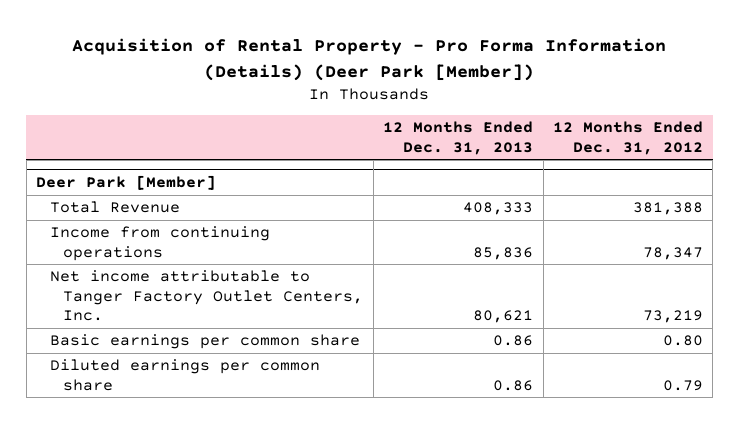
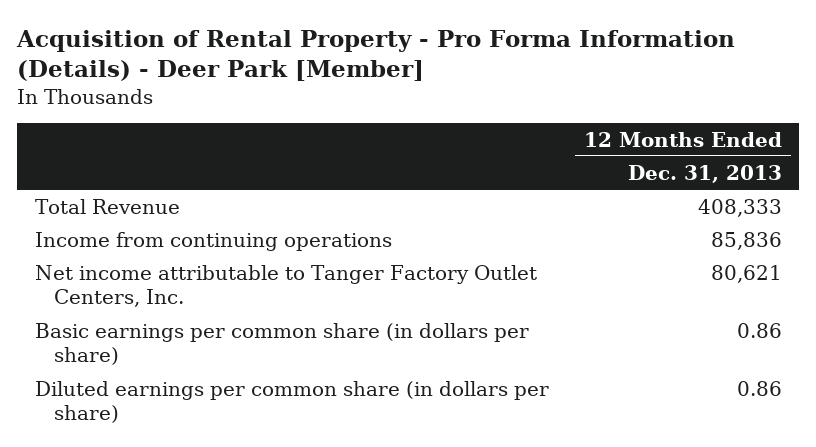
- Acquisition of Rental Property - Pro Forma Information (Details) (Deer Park [Member])
+ Acquisition of Rental Property - Pro Forma Information (Details) - Deer Park [Member]
- | 12 Months Ended Dec. 31, 2013 | 12 Months Ended Dec. 31, 2012
+ | 12 Months Ended Dec. 31, 2013
- Deer Park [Member]
- Basic earnings per common share | 0.86 | 0.80
- Diluted earnings per common share | 0.86 | 0.79
+ Basic earnings per common share (in dollars per share) | 0.86
+ Diluted earnings per common share (in dollars per share) | 0.86

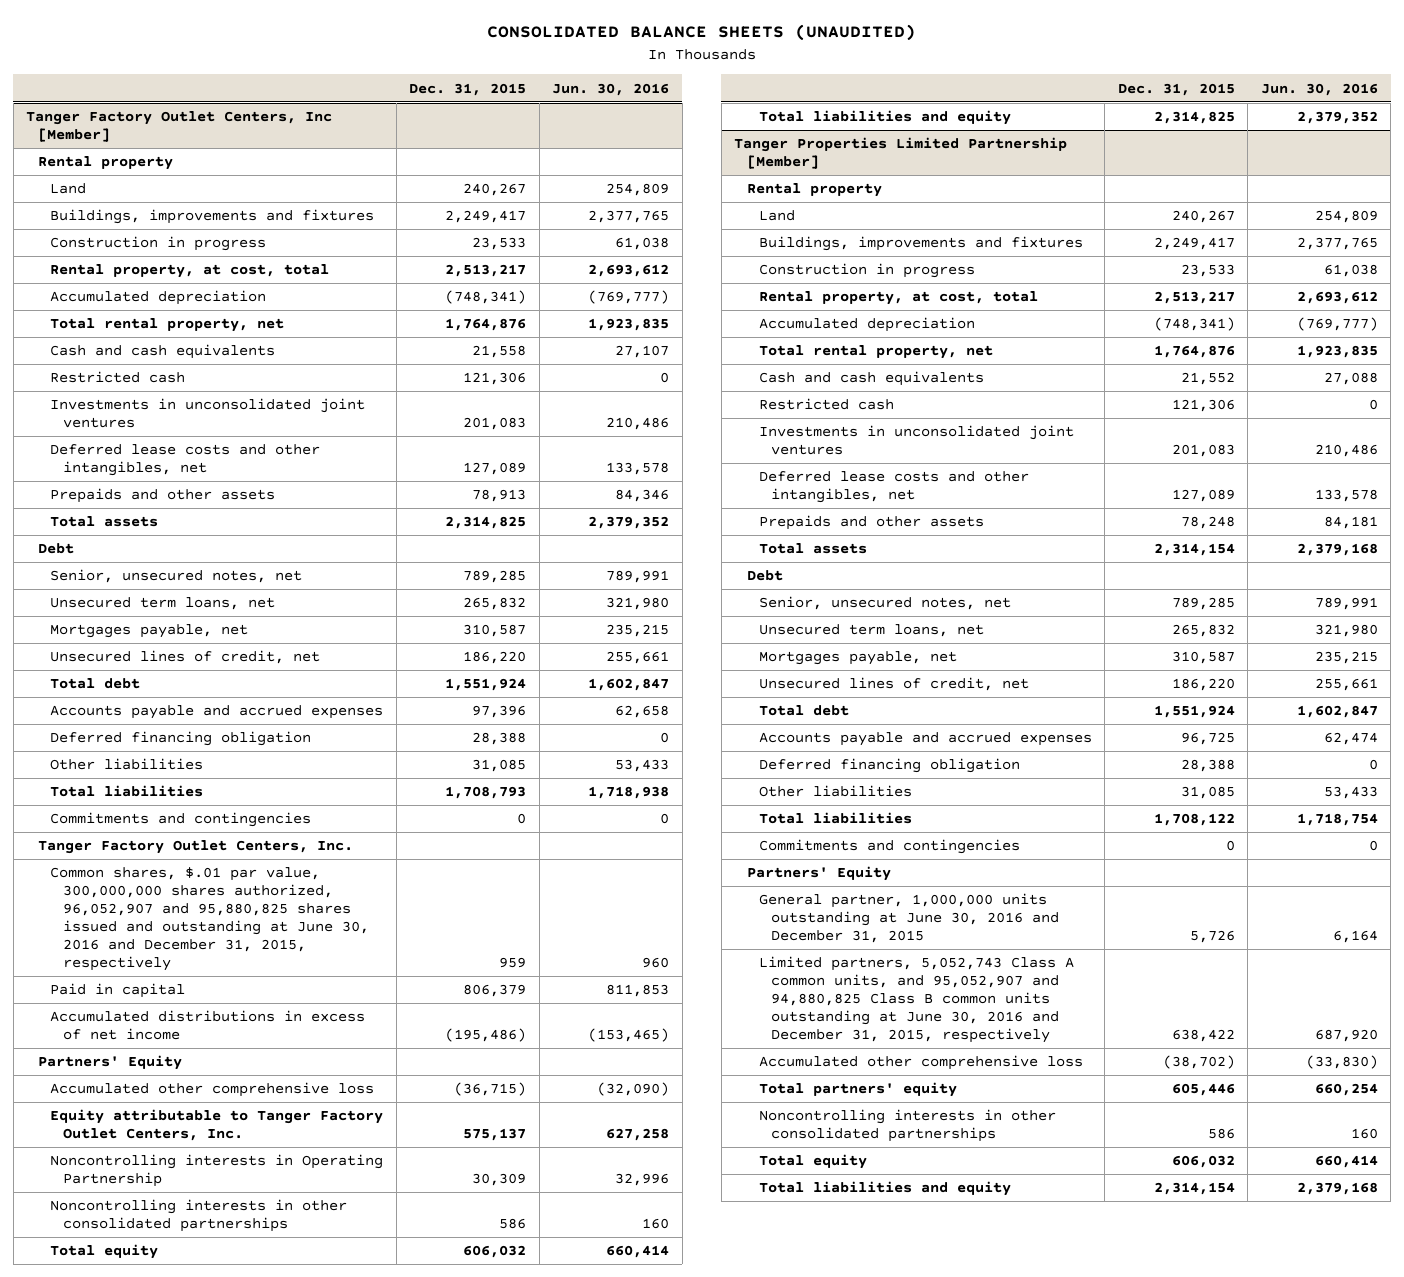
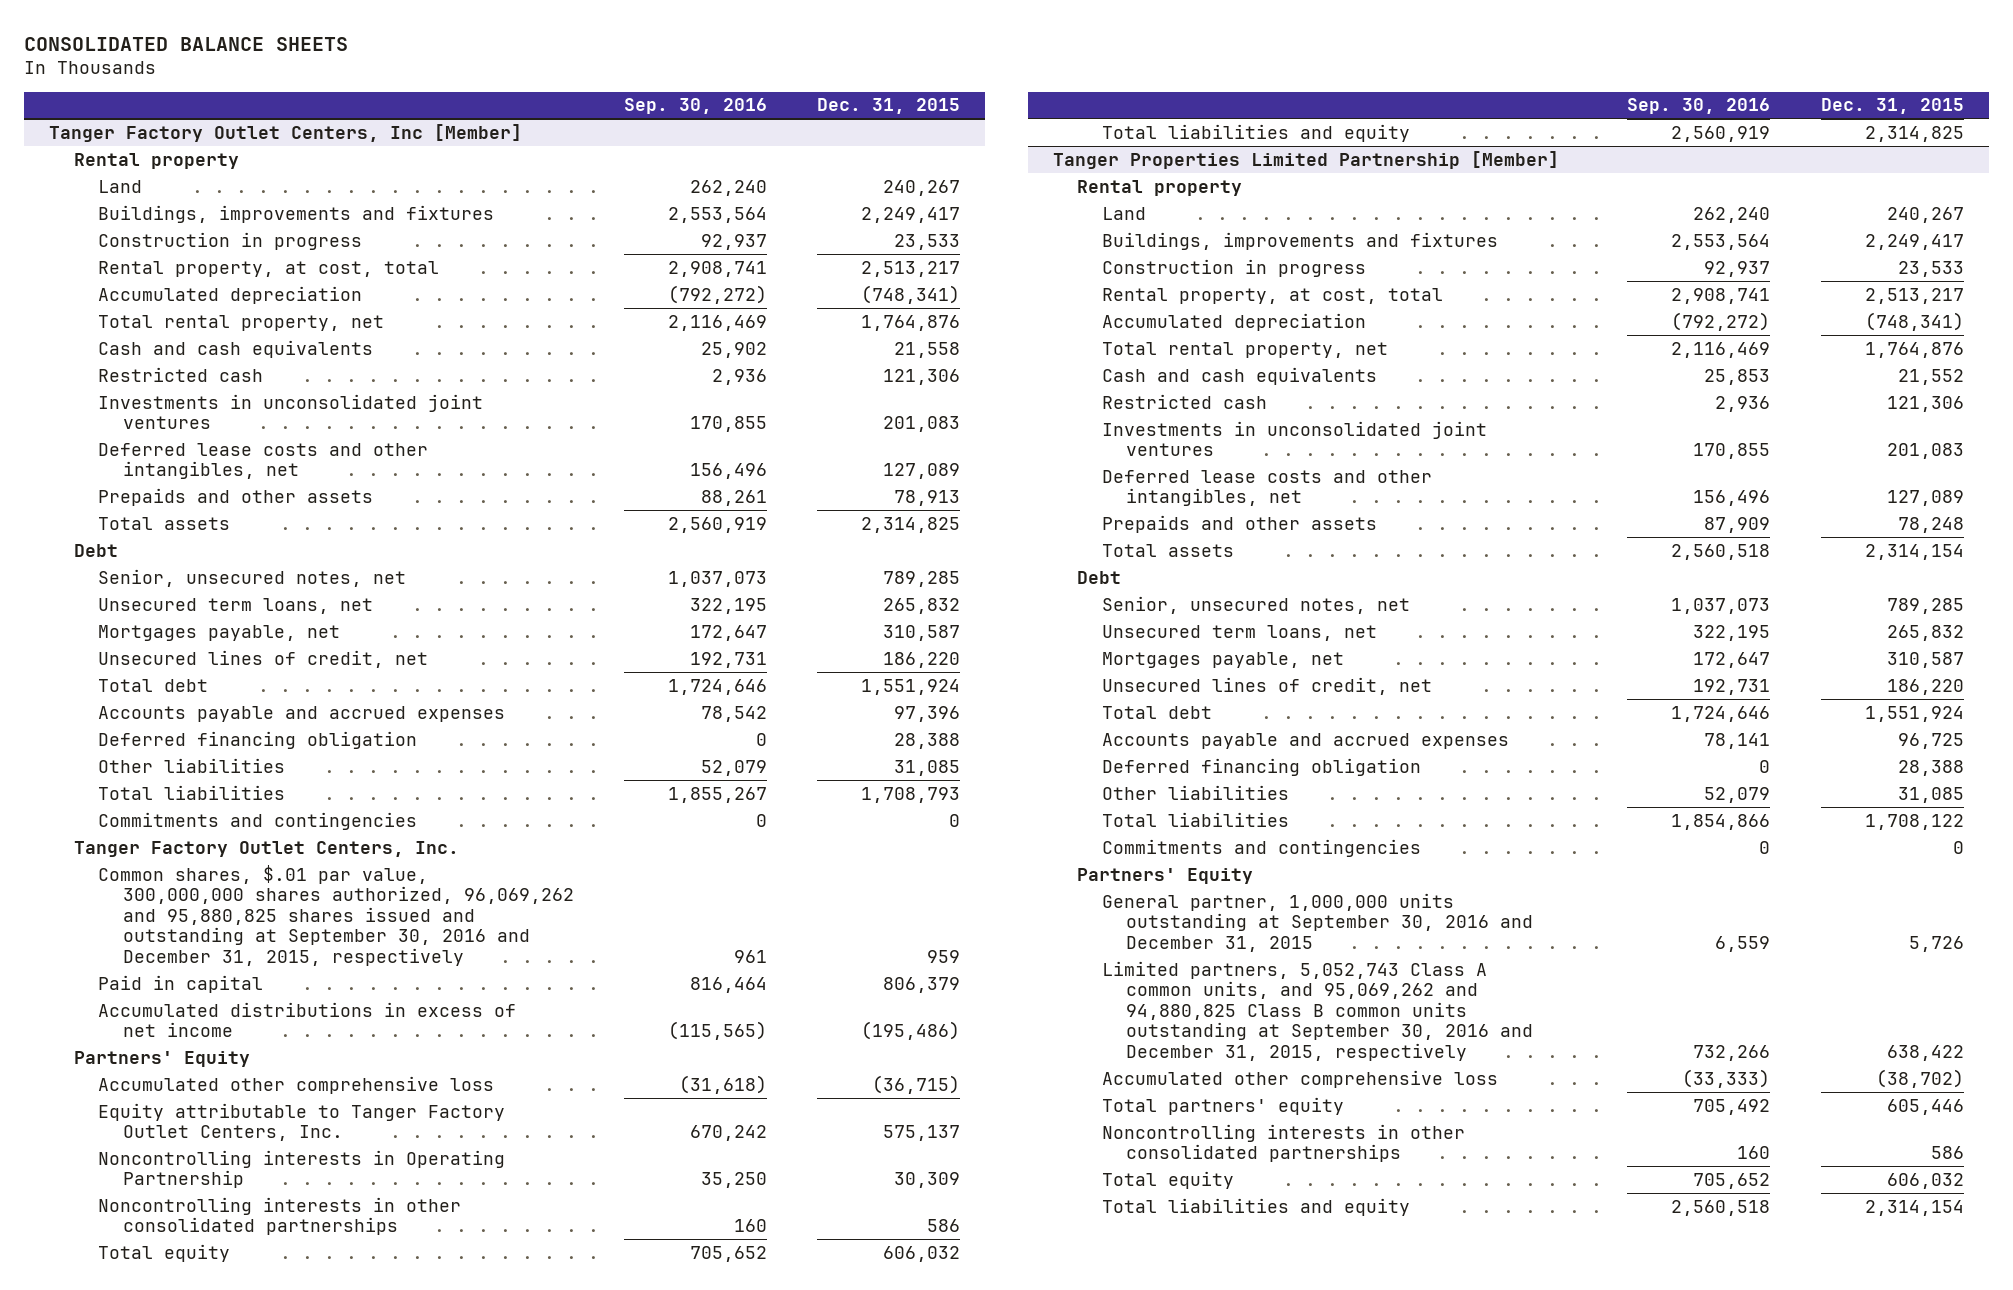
- CONSOLIDATED BALANCE SHEETS (UNAUDITED)
+ CONSOLIDATED BALANCE SHEETS
- | Dec. 31, 2015 | Jun. 30, 2016
+ | Sep. 30, 2016 | Dec. 31, 2015
@ Tanger Factory Outlet Centers, Inc [Member]
- Common shares, $.01 par value, 300,000,000 shares authorized, 96,052,907 and 95,880,825 shares issued and outstanding at June 30, 2016 and December 31, 2015, respectively | 959 | 960
+ Common shares, $.01 par value, 300,000,000 shares authorized, 96,069,262 and 95,880,825 shares issued and outstanding at September 30, 2016 and December 31, 2015, respectively | 961 | 959
@ Tanger Properties Limited Partnership [Member]
- General partner, 1,000,000 units outstanding at June 30, 2016 and December 31, 2015 | 5,726 | 6,164
- Limited partners, 5,052,743 Class A common units, and 95,052,907 and 94,880,825 Class B common units outstanding at June 30, 2016 and December 31, 2015, respectively | 638,422 | 687,920
+ General partner, 1,000,000 units outstanding at September 30, 2016 and December 31, 2015 | 6,559 | 5,726
+ Limited partners, 5,052,743 Class A common units, and 95,069,262 and 94,880,825 Class B common units outstanding at September 30, 2016 and December 31, 2015, respectively | 732,266 | 638,422

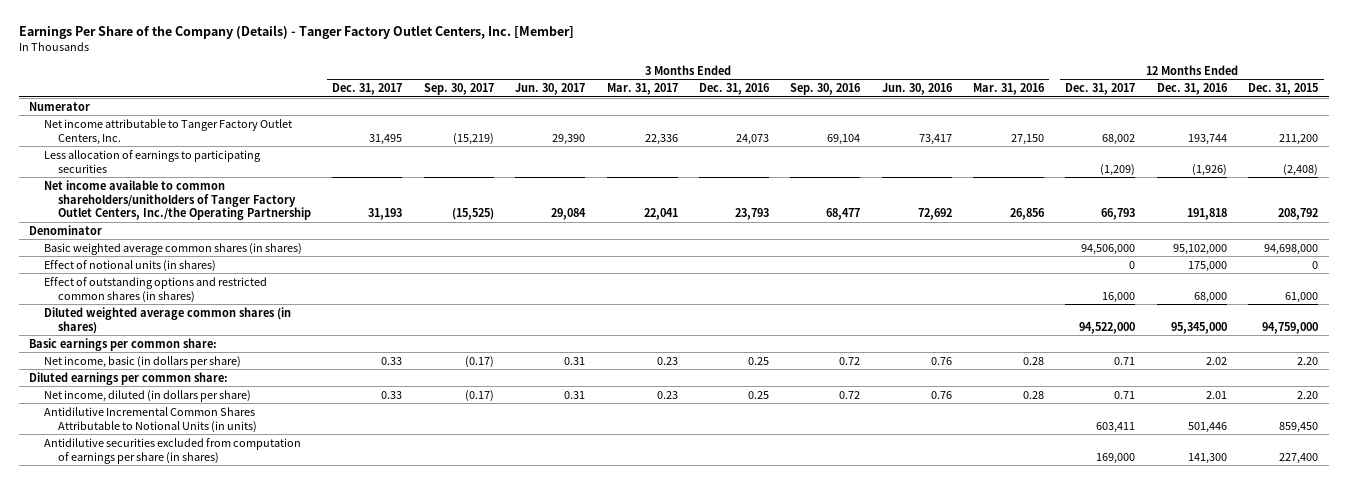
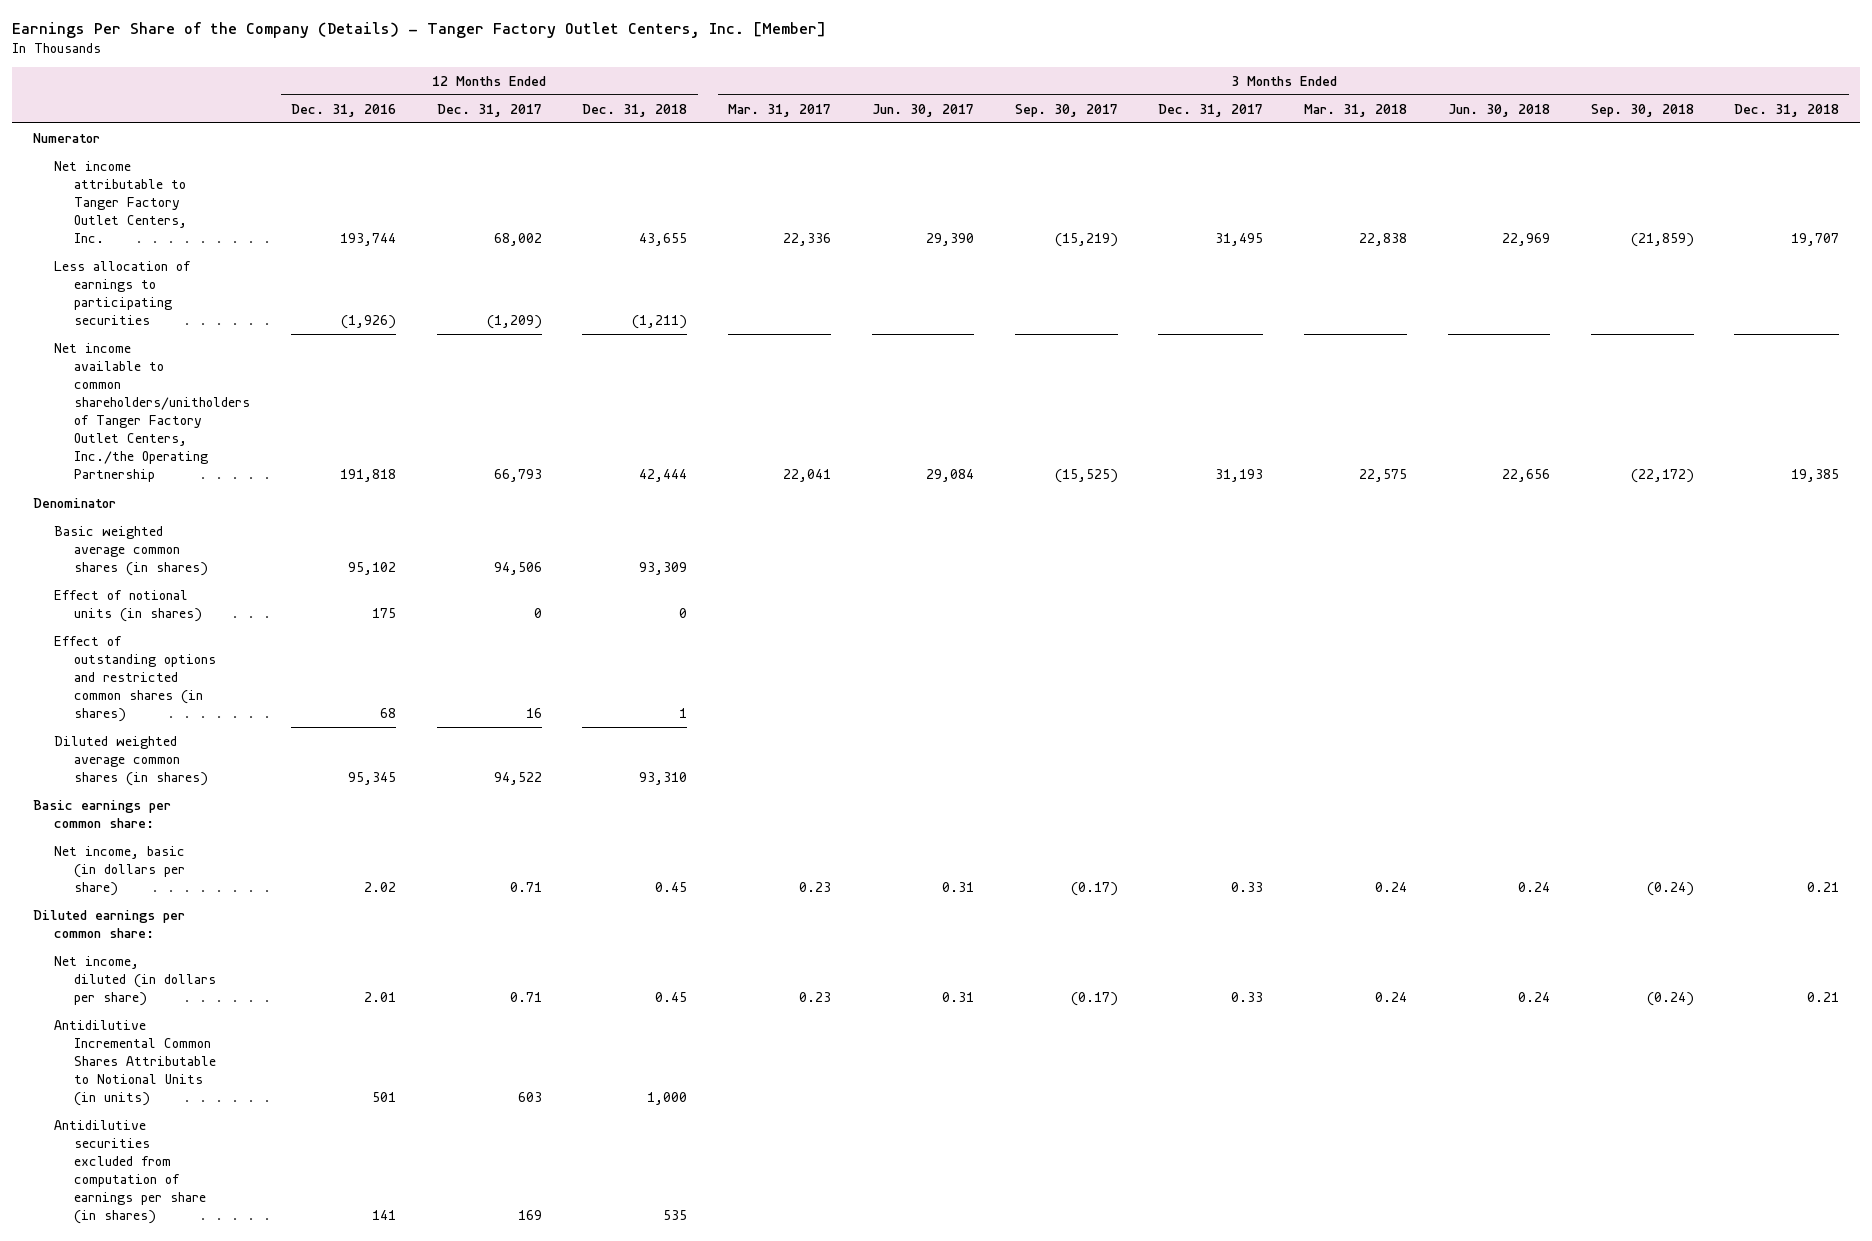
- | 3 Months Ended Dec. 31, 2017 | 3 Months Ended Sep. 30, 2017 | 3 Months Ended Jun. 30, 2017 | 3 Months Ended Mar. 31, 2017 | 3 Months Ended Dec. 31, 2016 | 3 Months Ended Sep. 30, 2016 | 3 Months Ended Jun. 30, 2016 | 3 Months Ended Mar. 31, 2016 | 12 Months Ended Dec. 31, 2017 | 12 Months Ended Dec. 31, 2016 | 12 Months Ended Dec. 31, 2015
+ | 12 Months Ended Dec. 31, 2016 | 12 Months Ended Dec. 31, 2017 | 12 Months Ended Dec. 31, 2018 | 3 Months Ended Mar. 31, 2017 | 3 Months Ended Jun. 30, 2017 | 3 Months Ended Sep. 30, 2017 | 3 Months Ended Dec. 31, 2017 | 3 Months Ended Mar. 31, 2018 | 3 Months Ended Jun. 30, 2018 | 3 Months Ended Sep. 30, 2018 | 3 Months Ended Dec. 31, 2018
- Basic weighted average common shares (in shares) | | | | | | | | | 94,506,000 | 95,102,000 | 94,698,000
- Effect of notional units (in shares) | | | | | | | | | 0 | 175,000 | 0
- Effect of outstanding options and restricted common shares (in shares) | | | | | | | | | 16,000 | 68,000 | 61,000
- Diluted weighted average common shares (in shares) | | | | | | | | | 94,522,000 | 95,345,000 | 94,759,000
+ Basic weighted average common shares (in shares) | 95,102 | 94,506 | 93,309 | | | | | | | |
+ Effect of notional units (in shares) | 175 | 0 | 0 | | | | | | | |
+ Effect of outstanding options and restricted common shares (in shares) | 68 | 16 | 1 | | | | | | | |
+ Diluted weighted average common shares (in shares) | 95,345 | 94,522 | 93,310 | | | | | | | |
- Antidilutive Incremental Common Shares Attributable to Notional Units (in units) | | | | | | | | | 603,411 | 501,446 | 859,450
- Antidilutive securities excluded from computation of earnings per share (in shares) | | | | | | | | | 169,000 | 141,300 | 227,400
+ Antidilutive Incremental Common Shares Attributable to Notional Units (in units) | 501 | 603 | 1,000 | | | | | | | |
+ Antidilutive securities excluded from computation of earnings per share (in shares) | 141 | 169 | 535 | | | | | | | |

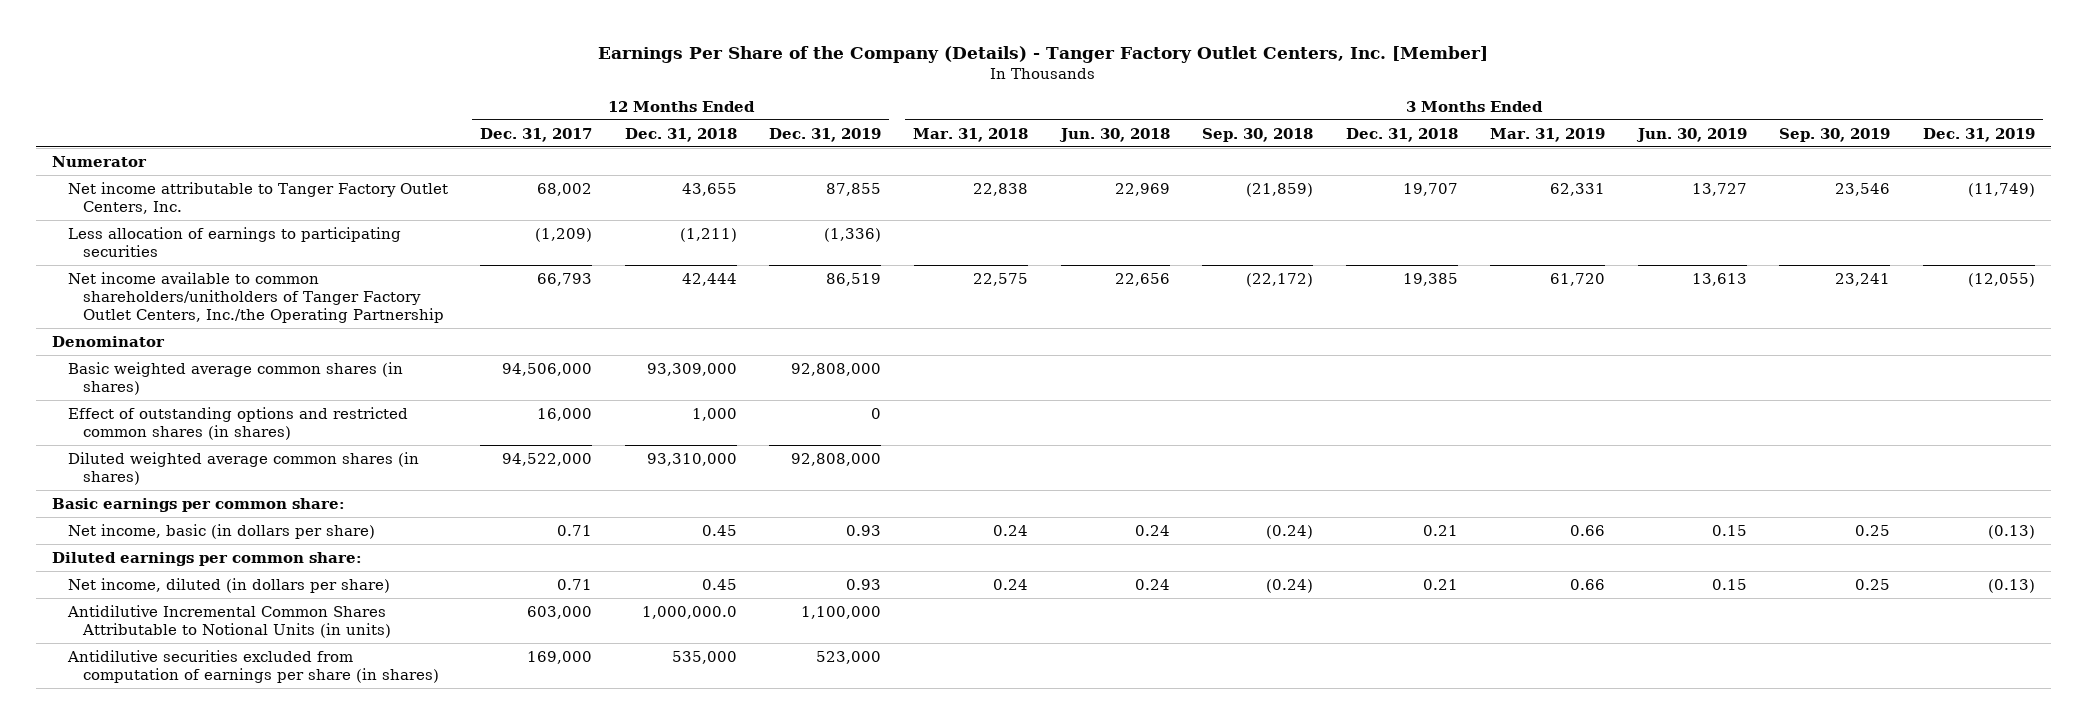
- | 12 Months Ended Dec. 31, 2016 | 12 Months Ended Dec. 31, 2017 | 12 Months Ended Dec. 31, 2018 | 3 Months Ended Mar. 31, 2017 | 3 Months Ended Jun. 30, 2017 | 3 Months Ended Sep. 30, 2017 | 3 Months Ended Dec. 31, 2017 | 3 Months Ended Mar. 31, 2018 | 3 Months Ended Jun. 30, 2018 | 3 Months Ended Sep. 30, 2018 | 3 Months Ended Dec. 31, 2018
+ | 12 Months Ended Dec. 31, 2017 | 12 Months Ended Dec. 31, 2018 | 12 Months Ended Dec. 31, 2019 | 3 Months Ended Mar. 31, 2018 | 3 Months Ended Jun. 30, 2018 | 3 Months Ended Sep. 30, 2018 | 3 Months Ended Dec. 31, 2018 | 3 Months Ended Mar. 31, 2019 | 3 Months Ended Jun. 30, 2019 | 3 Months Ended Sep. 30, 2019 | 3 Months Ended Dec. 31, 2019
- Basic weighted average common shares (in shares) | 95,102 | 94,506 | 93,309 | | | | | | | |
- Effect of notional units (in shares) | 175 | 0 | 0 | | | | | | | |
- Effect of outstanding options and restricted common shares (in shares) | 68 | 16 | 1 | | | | | | | |
- Diluted weighted average common shares (in shares) | 95,345 | 94,522 | 93,310 | | | | | | | |
+ Basic weighted average common shares (in shares) | 94,506,000 | 93,309,000 | 92,808,000 | | | | | | | |
+ Effect of outstanding options and restricted common shares (in shares) | 16,000 | 1,000 | 0 | | | | | | | |
+ Diluted weighted average common shares (in shares) | 94,522,000 | 93,310,000 | 92,808,000 | | | | | | | |
- Antidilutive Incremental Common Shares Attributable to Notional Units (in units) | 501 | 603 | 1,000 | | | | | | | |
- Antidilutive securities excluded from computation of earnings per share (in shares) | 141 | 169 | 535 | | | | | | | |
+ Antidilutive Incremental Common Shares Attributable to Notional Units (in units) | 603,000 | 1,000,000.0 | 1,100,000 | | | | | | | |
+ Antidilutive securities excluded from computation of earnings per share (in shares) | 169,000 | 535,000 | 523,000 | | | | | | | |

